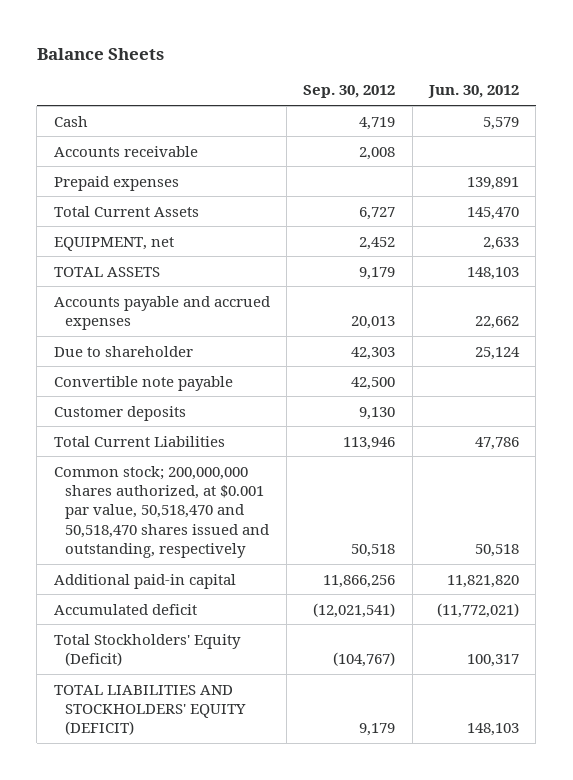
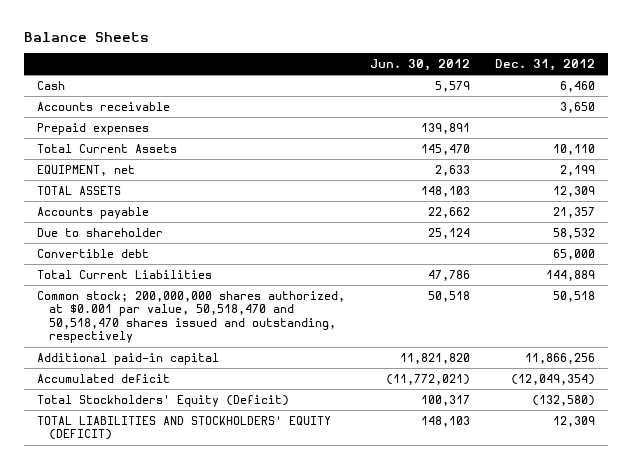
- | Sep. 30, 2012 | Jun. 30, 2012
+ | Jun. 30, 2012 | Dec. 31, 2012
- Accounts payable and accrued expenses | 20,013 | 22,662
+ Accounts payable | 22,662 | 21,357
- Convertible note payable | 42,500 |
- Customer deposits | 9,130 |
+ Convertible debt | | 65,000

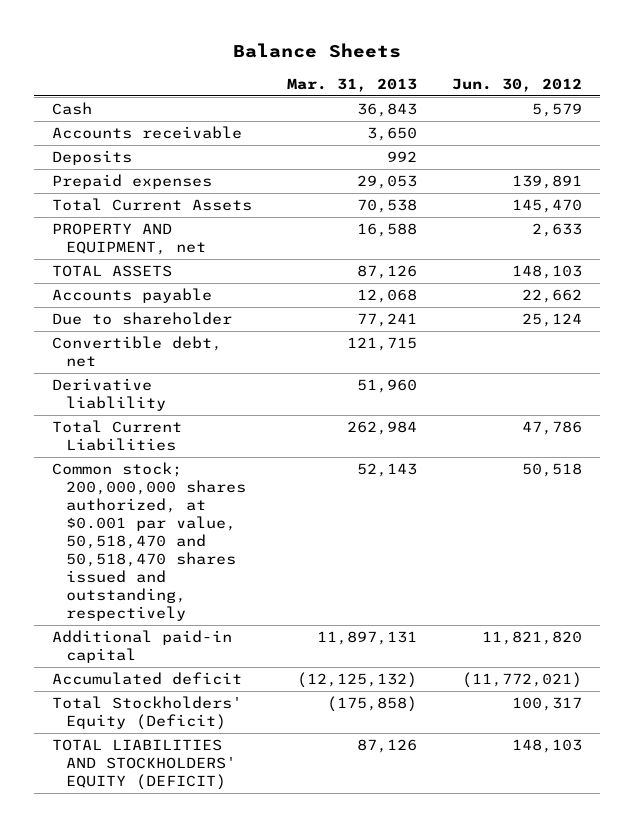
- | Jun. 30, 2012 | Dec. 31, 2012
+ | Mar. 31, 2013 | Jun. 30, 2012
+ Deposits | 992 |
- EQUIPMENT, net | 2,633 | 2,199
+ PROPERTY AND EQUIPMENT, net | 16,588 | 2,633
- Convertible debt | | 65,000
+ Convertible debt, net | 121,715 |
+ Derivative liablility | 51,960 |

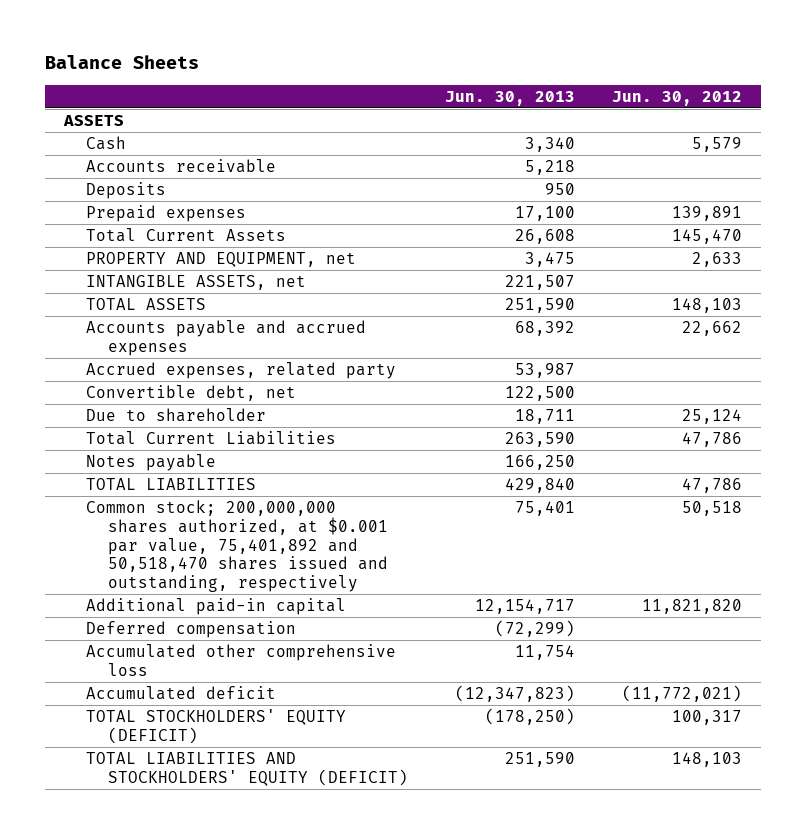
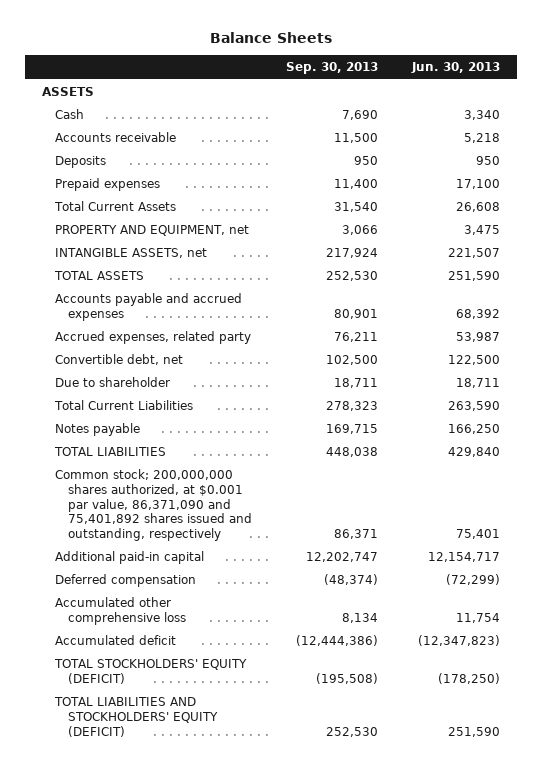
- | Jun. 30, 2013 | Jun. 30, 2012
+ | Sep. 30, 2013 | Jun. 30, 2013
- Common stock; 200,000,000 shares authorized, at $0.001 par value, 75,401,892 and 50,518,470 shares issued and outstanding, respectively | 75,401 | 50,518
+ Common stock; 200,000,000 shares authorized, at $0.001 par value, 86,371,090 and 75,401,892 shares issued and outstanding, respectively | 86,371 | 75,401

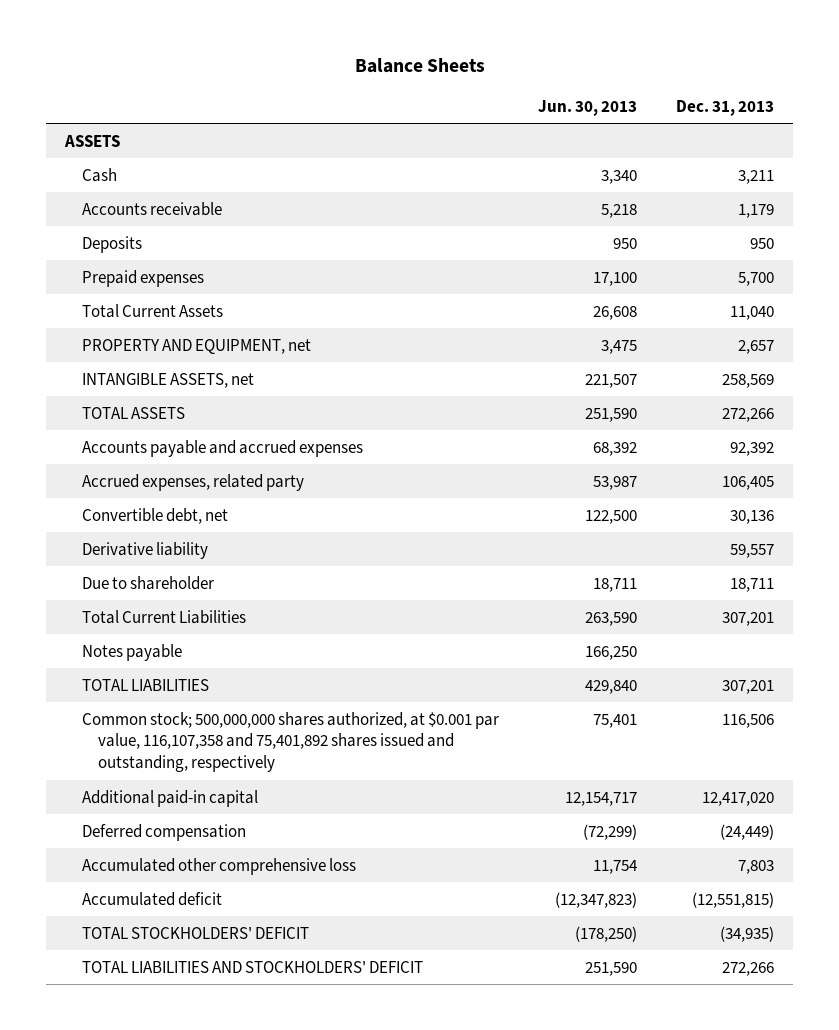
- | Sep. 30, 2013 | Jun. 30, 2013
+ | Jun. 30, 2013 | Dec. 31, 2013
+ Derivative liability | | 59,557
- Common stock; 200,000,000 shares authorized, at $0.001 par value, 86,371,090 and 75,401,892 shares issued and outstanding, respectively | 86,371 | 75,401
+ Common stock; 500,000,000 shares authorized, at $0.001 par value, 116,107,358 and 75,401,892 shares issued and outstanding, respectively | 75,401 | 116,506
- TOTAL STOCKHOLDERS' EQUITY (DEFICIT) | (195,508) | (178,250)
- TOTAL LIABILITIES AND STOCKHOLDERS' EQUITY (DEFICIT) | 252,530 | 251,590
+ TOTAL STOCKHOLDERS' DEFICIT | (178,250) | (34,935)
+ TOTAL LIABILITIES AND STOCKHOLDERS' DEFICIT | 251,590 | 272,266

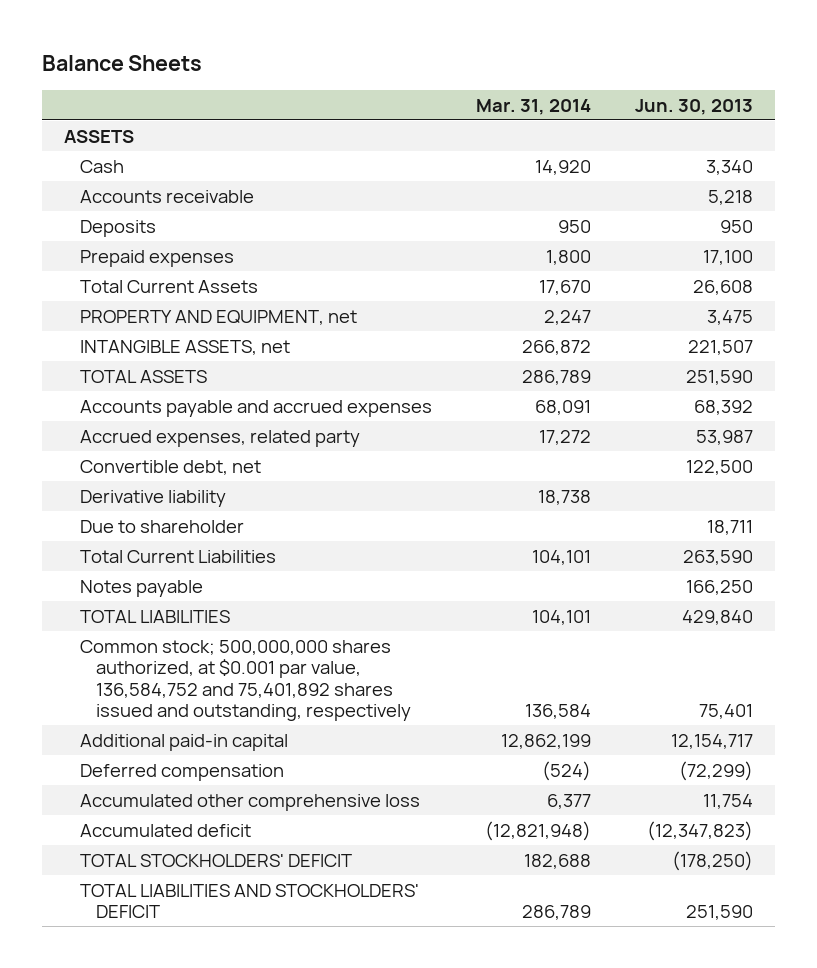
- | Jun. 30, 2013 | Dec. 31, 2013
+ | Mar. 31, 2014 | Jun. 30, 2013
- Common stock; 500,000,000 shares authorized, at $0.001 par value, 116,107,358 and 75,401,892 shares issued and outstanding, respectively | 75,401 | 116,506
+ Common stock; 500,000,000 shares authorized, at $0.001 par value, 136,584,752 and 75,401,892 shares issued and outstanding, respectively | 136,584 | 75,401

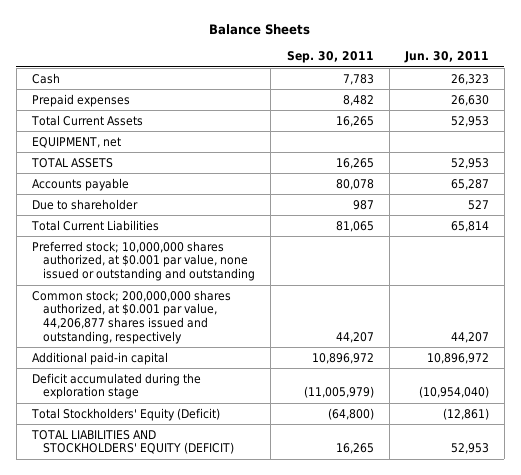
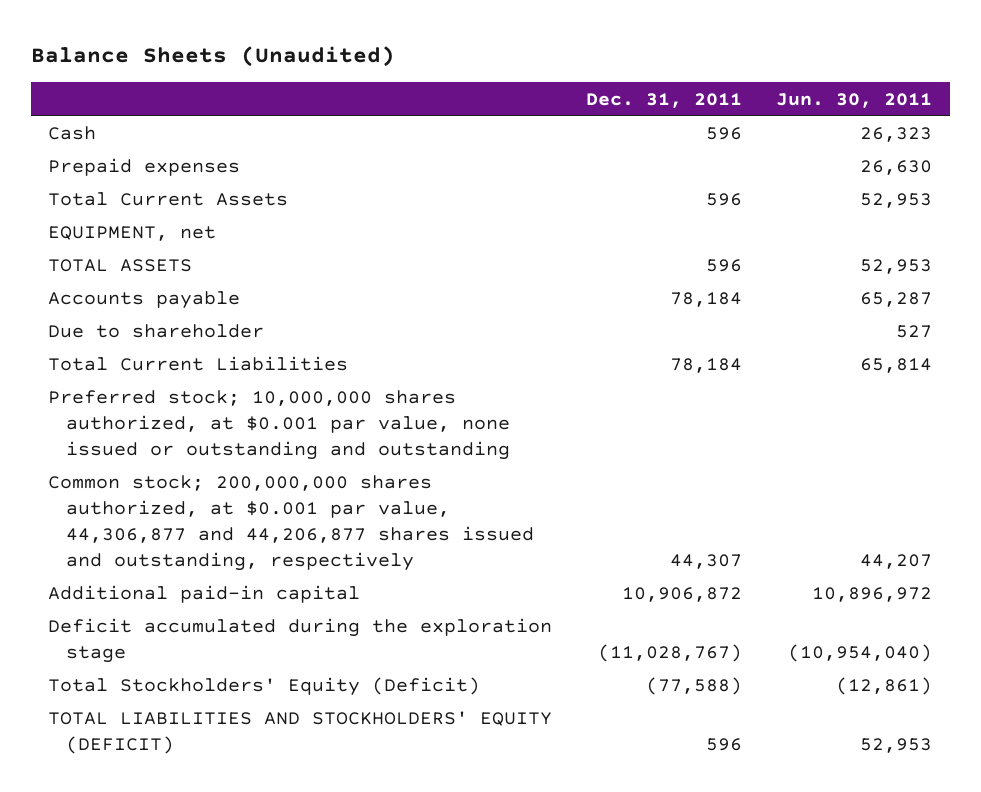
- Balance Sheets
+ Balance Sheets (Unaudited)
- | Sep. 30, 2011 | Jun. 30, 2011
+ | Dec. 31, 2011 | Jun. 30, 2011
- Common stock; 200,000,000 shares authorized, at $0.001 par value, 44,206,877 shares issued and outstanding, respectively | 44,207 | 44,207
+ Common stock; 200,000,000 shares authorized, at $0.001 par value, 44,306,877 and 44,206,877 shares issued and outstanding, respectively | 44,307 | 44,207

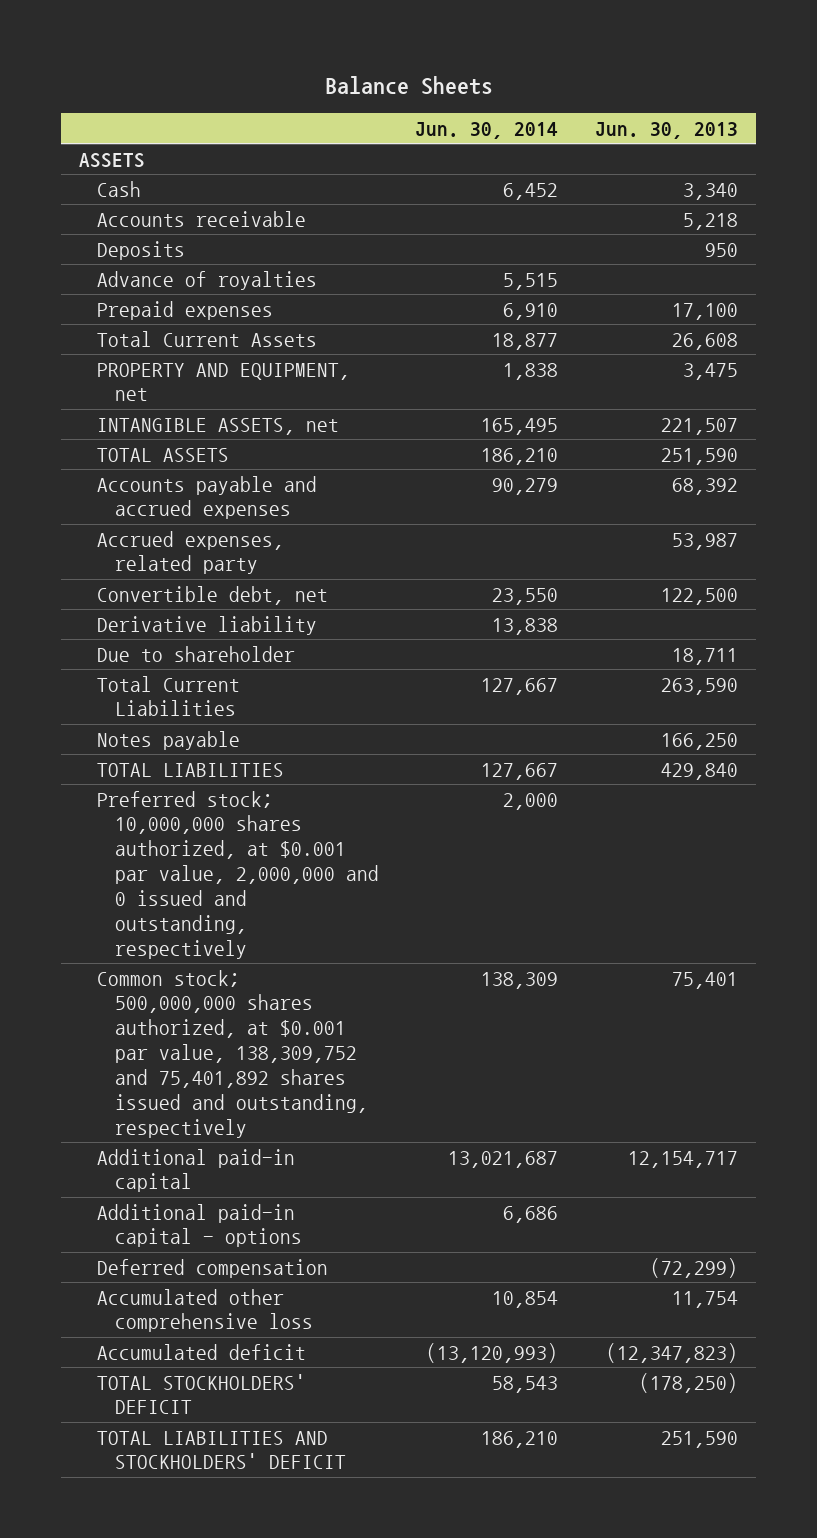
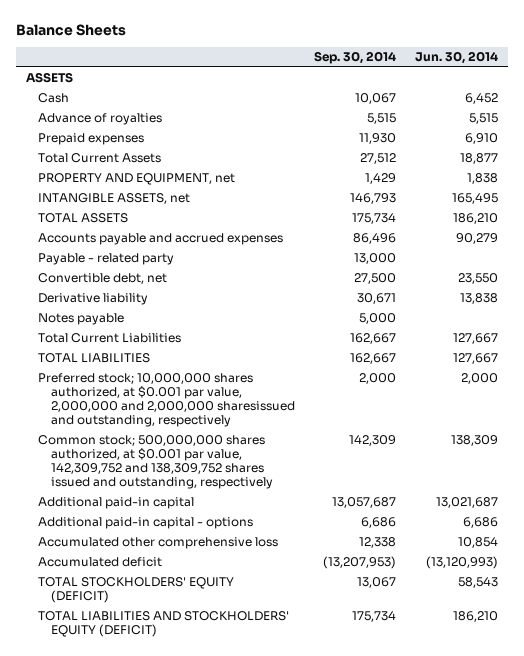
- | Jun. 30, 2014 | Jun. 30, 2013
+ | Sep. 30, 2014 | Jun. 30, 2014
- Accounts receivable | | 5,218
- Deposits | | 950
- Accrued expenses, related party | | 53,987
+ Payable - related party | 13,000 |
- Due to shareholder | | 18,711
moved down: Total Current Liabilities | 162,667 | 127,667
- Preferred stock; 10,000,000 shares authorized, at $0.001 par value, 2,000,000 and 0 issued and outstanding, respectively | 2,000 |
- Common stock; 500,000,000 shares authorized, at $0.001 par value, 138,309,752 and 75,401,892 shares issued and outstanding, respectively | 138,309 | 75,401
+ Preferred stock; 10,000,000 shares authorized, at $0.001 par value, 2,000,000 and 2,000,000 sharesissued and outstanding, respectively | 2,000 | 2,000
+ Common stock; 500,000,000 shares authorized, at $0.001 par value, 142,309,752 and 138,309,752 shares issued and outstanding, respectively | 142,309 | 138,309
- Deferred compensation | | (72,299)
- TOTAL STOCKHOLDERS' DEFICIT | 58,543 | (178,250)
- TOTAL LIABILITIES AND STOCKHOLDERS' DEFICIT | 186,210 | 251,590
+ TOTAL STOCKHOLDERS' EQUITY (DEFICIT) | 13,067 | 58,543
+ TOTAL LIABILITIES AND STOCKHOLDERS' EQUITY (DEFICIT) | 175,734 | 186,210

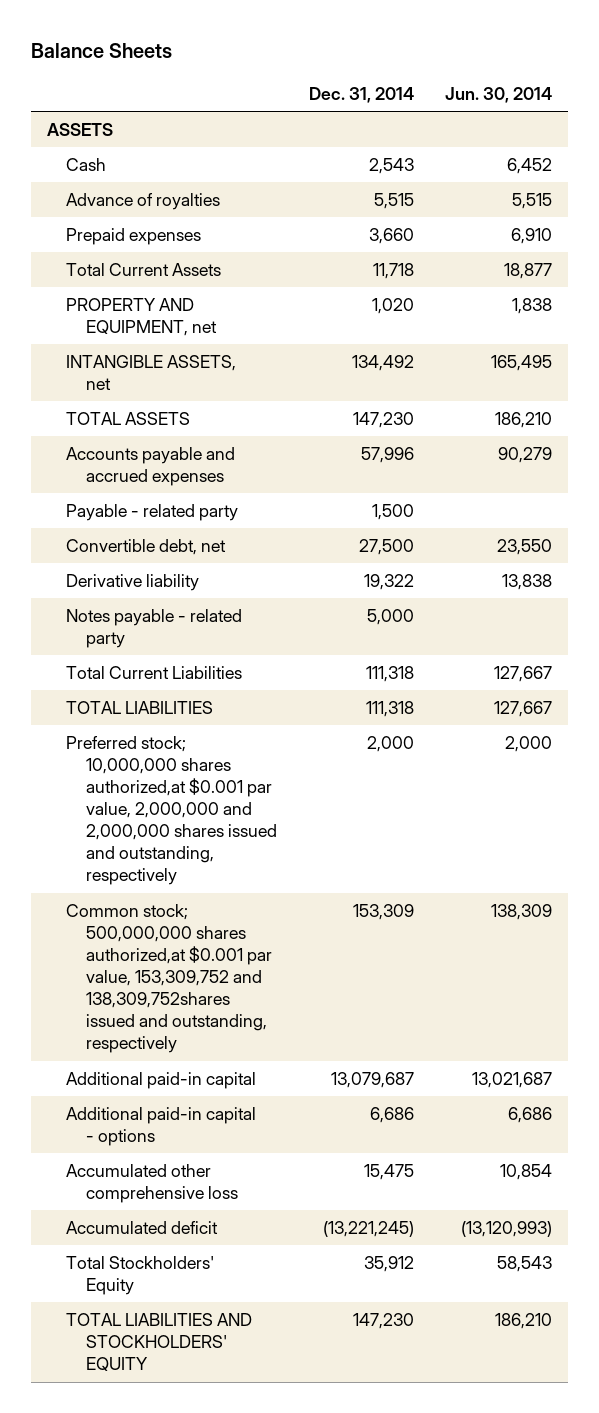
- | Sep. 30, 2014 | Jun. 30, 2014
+ | Dec. 31, 2014 | Jun. 30, 2014
- Notes payable | 5,000 |
+ Notes payable - related party | 5,000 |
- Preferred stock; 10,000,000 shares authorized, at $0.001 par value, 2,000,000 and 2,000,000 sharesissued and outstanding, respectively | 2,000 | 2,000
- Common stock; 500,000,000 shares authorized, at $0.001 par value, 142,309,752 and 138,309,752 shares issued and outstanding, respectively | 142,309 | 138,309
+ Preferred stock; 10,000,000 shares authorized,at $0.001 par value, 2,000,000 and 2,000,000 shares issued and outstanding, respectively | 2,000 | 2,000
+ Common stock; 500,000,000 shares authorized,at $0.001 par value, 153,309,752 and 138,309,752shares issued and outstanding, respectively | 153,309 | 138,309
- TOTAL STOCKHOLDERS' EQUITY (DEFICIT) | 13,067 | 58,543
- TOTAL LIABILITIES AND STOCKHOLDERS' EQUITY (DEFICIT) | 175,734 | 186,210
+ Total Stockholders' Equity | 35,912 | 58,543
+ TOTAL LIABILITIES AND STOCKHOLDERS' EQUITY | 147,230 | 186,210

